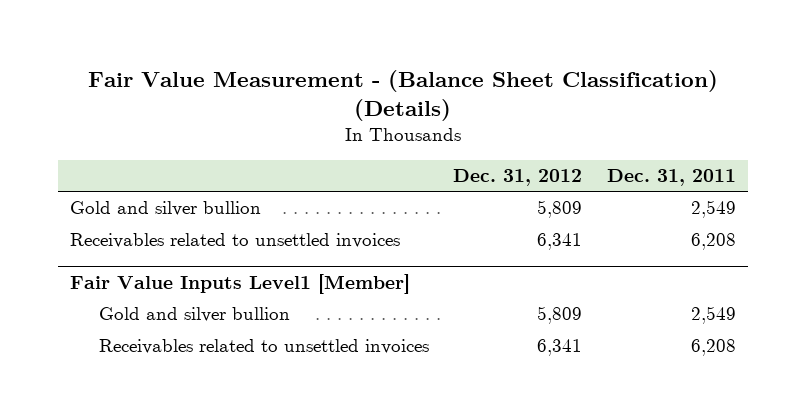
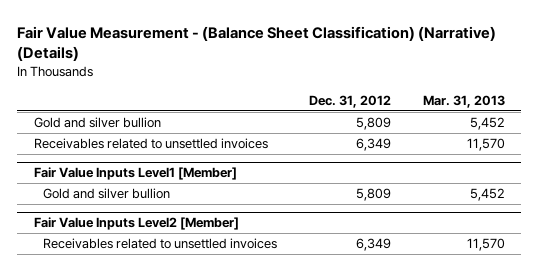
- Fair Value Measurement - (Balance Sheet Classification) (Details)
+ Fair Value Measurement - (Balance Sheet Classification) (Narrative) (Details)
- | Dec. 31, 2012 | Dec. 31, 2011
+ | Dec. 31, 2012 | Mar. 31, 2013
- Receivables related to unsettled invoices | 6,341 | 6,208
+ Receivables related to unsettled invoices | 6,349 | 11,570
@ Fair Value Inputs Level1 [Member]
- Receivables related to unsettled invoices | 6,341 | 6,208
+ Fair Value Inputs Level2 [Member]
+ Receivables related to unsettled invoices | 6,349 | 11,570

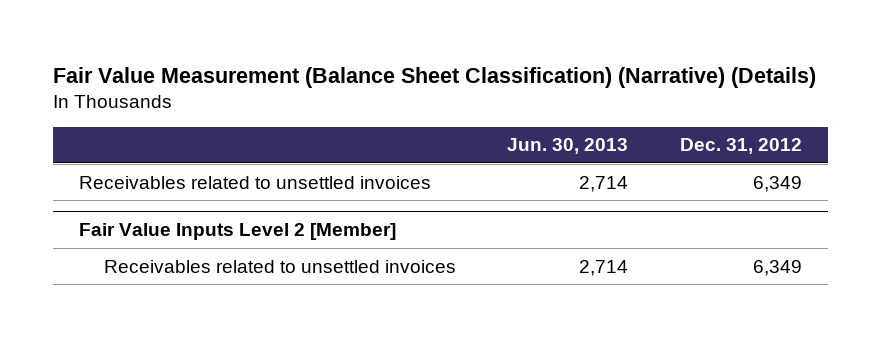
- Fair Value Measurement - (Balance Sheet Classification) (Narrative) (Details)
+ Fair Value Measurement (Balance Sheet Classification) (Narrative) (Details)
- | Dec. 31, 2012 | Mar. 31, 2013
+ | Jun. 30, 2013 | Dec. 31, 2012
- Gold and silver bullion | 5,809 | 5,452
- Fair Value Inputs Level1 [Member]
- Gold and silver bullion | 5,809 | 5,452
- Fair Value Inputs Level2 [Member]
+ Fair Value Inputs Level 2 [Member]

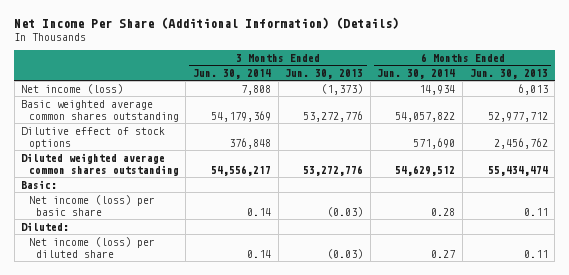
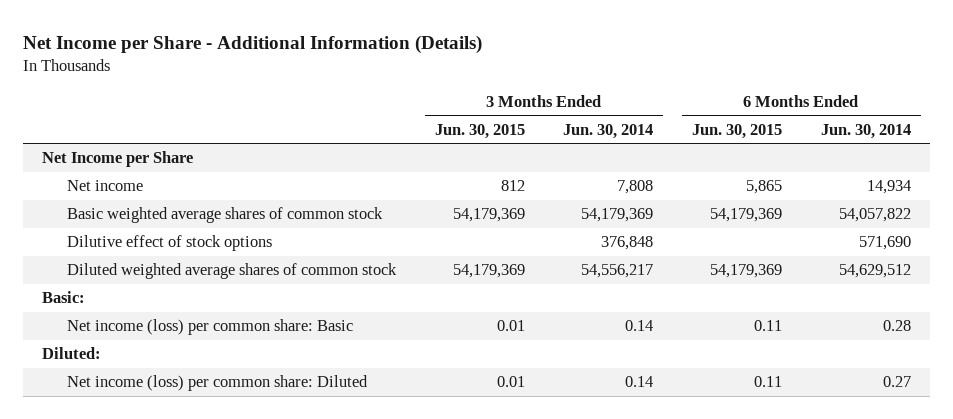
- Net Income Per Share (Additional Information) (Details)
+ Net Income per Share - Additional Information (Details)
- | 3 Months Ended Jun. 30, 2014 | 3 Months Ended Jun. 30, 2013 | 6 Months Ended Jun. 30, 2014 | 6 Months Ended Jun. 30, 2013
+ | 3 Months Ended Jun. 30, 2015 | 3 Months Ended Jun. 30, 2014 | 6 Months Ended Jun. 30, 2015 | 6 Months Ended Jun. 30, 2014
- Net income (loss) | 7,808 | (1,373) | 14,934 | 6,013
- Basic weighted average common shares outstanding | 54,179,369 | 53,272,776 | 54,057,822 | 52,977,712
+ Net Income per Share
+ Net income | 812 | 7,808 | 5,865 | 14,934
+ Basic weighted average shares of common stock | 54,179,369 | 54,179,369 | 54,179,369 | 54,057,822
- Diluted weighted average common shares outstanding | 54,556,217 | 53,272,776 | 54,629,512 | 55,434,474
+ Diluted weighted average shares of common stock | 54,179,369 | 54,556,217 | 54,179,369 | 54,629,512
- Net income (loss) per basic share | 0.14 | (0.03) | 0.28 | 0.11
+ Net income (loss) per common share: Basic | 0.01 | 0.14 | 0.11 | 0.28
- Net income (loss) per diluted share | 0.14 | (0.03) | 0.27 | 0.11
+ Net income (loss) per common share: Diluted | 0.01 | 0.14 | 0.11 | 0.27

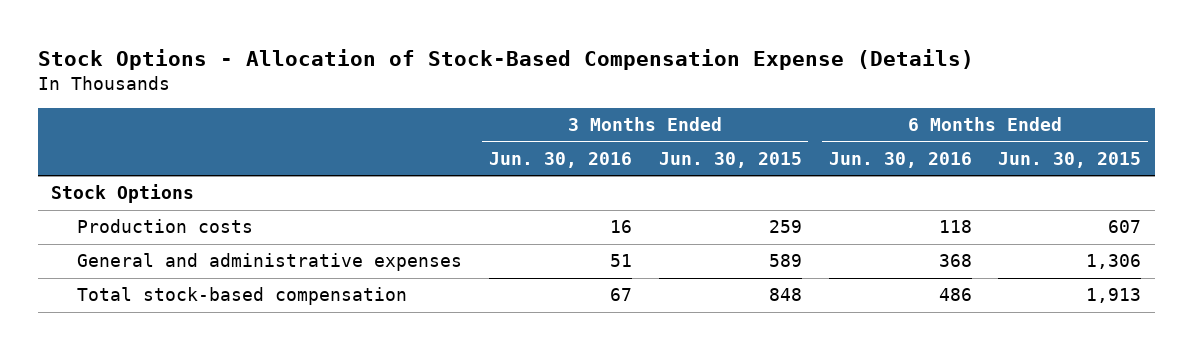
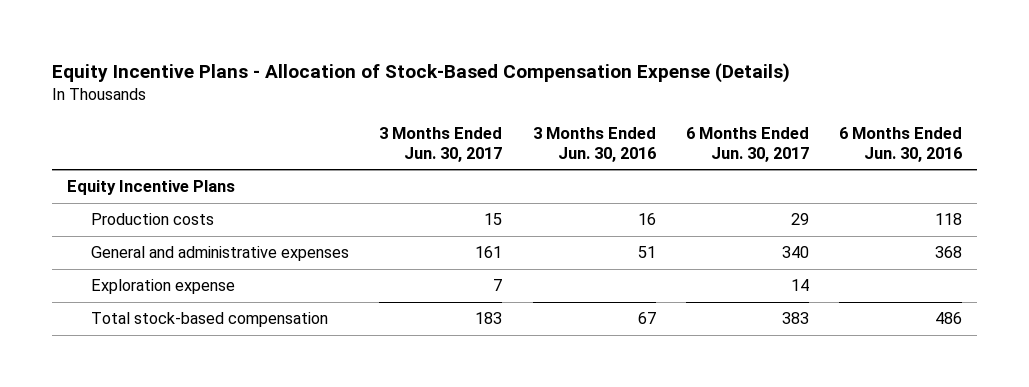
- Stock Options - Allocation of Stock-Based Compensation Expense (Details)
+ Equity Incentive Plans - Allocation of Stock-Based Compensation Expense (Details)
- | 3 Months Ended Jun. 30, 2016 | 3 Months Ended Jun. 30, 2015 | 6 Months Ended Jun. 30, 2016 | 6 Months Ended Jun. 30, 2015
+ | 3 Months Ended Jun. 30, 2017 | 3 Months Ended Jun. 30, 2016 | 6 Months Ended Jun. 30, 2017 | 6 Months Ended Jun. 30, 2016
- Stock Options
+ Equity Incentive Plans
+ Exploration expense | 7 | | 14 |

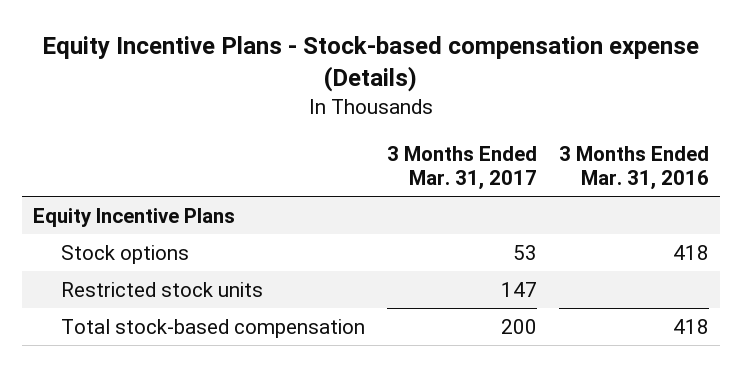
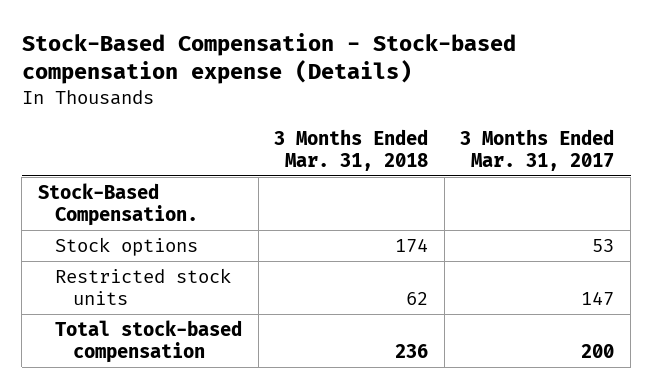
- Equity Incentive Plans - Stock-based compensation expense (Details)
+ Stock-Based Compensation - Stock-based compensation expense (Details)
- | 3 Months Ended Mar. 31, 2017 | 3 Months Ended Mar. 31, 2016
+ | 3 Months Ended Mar. 31, 2018 | 3 Months Ended Mar. 31, 2017
- Equity Incentive Plans
+ Stock-Based Compensation.

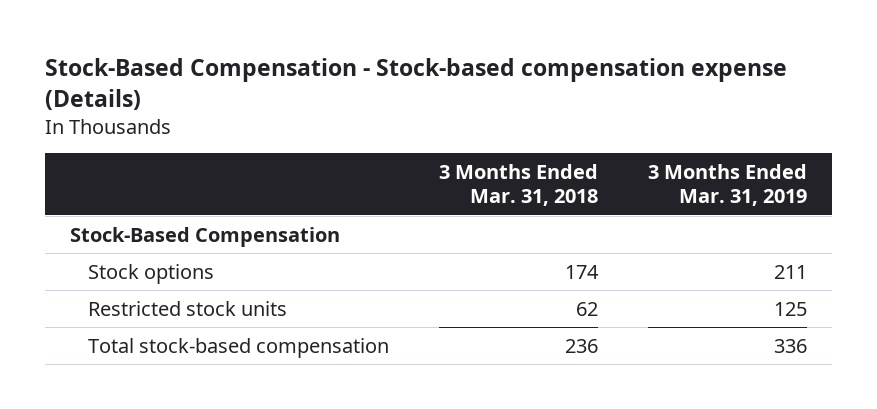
- | 3 Months Ended Mar. 31, 2018 | 3 Months Ended Mar. 31, 2017
+ | 3 Months Ended Mar. 31, 2018 | 3 Months Ended Mar. 31, 2019
- Stock-Based Compensation.
+ Stock-Based Compensation

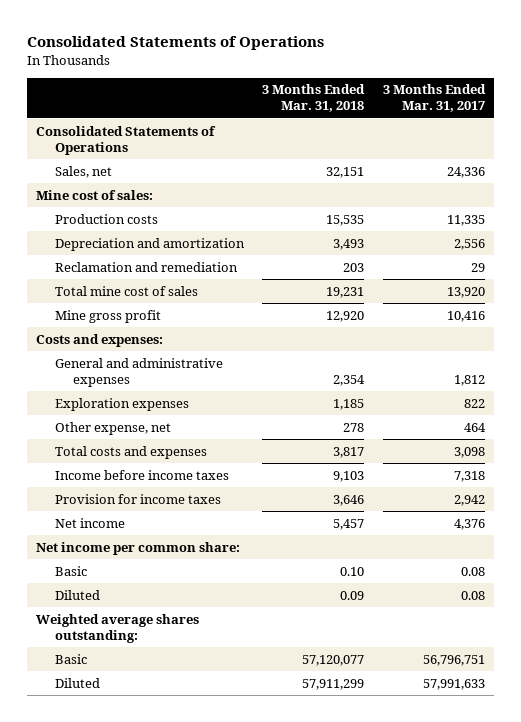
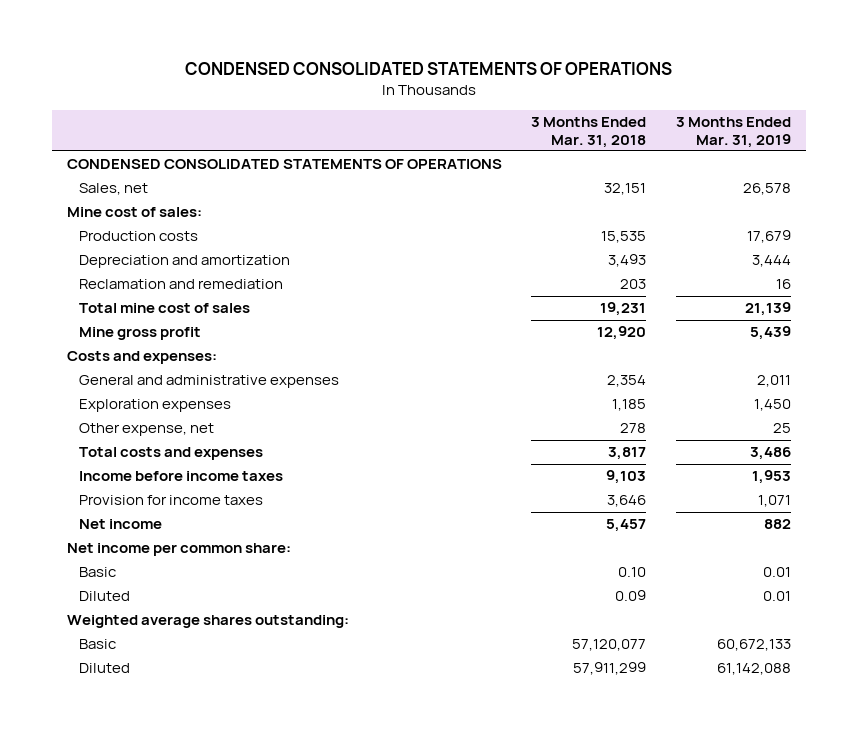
- Consolidated Statements of Operations
+ CONDENSED CONSOLIDATED STATEMENTS OF OPERATIONS
- | 3 Months Ended Mar. 31, 2018 | 3 Months Ended Mar. 31, 2017
+ | 3 Months Ended Mar. 31, 2018 | 3 Months Ended Mar. 31, 2019
- Consolidated Statements of Operations
+ CONDENSED CONSOLIDATED STATEMENTS OF OPERATIONS

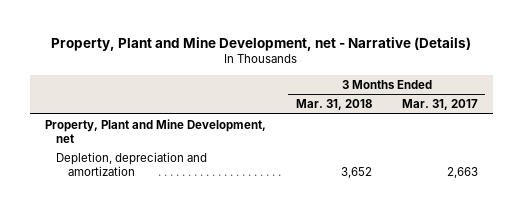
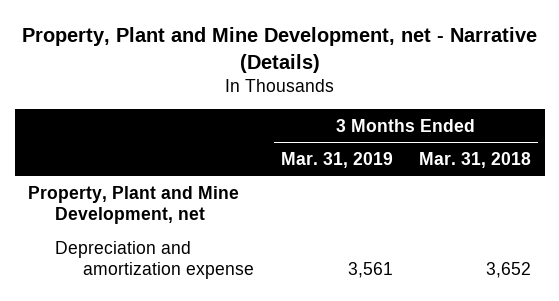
- | 3 Months Ended Mar. 31, 2018 | 3 Months Ended Mar. 31, 2017
+ | 3 Months Ended Mar. 31, 2019 | 3 Months Ended Mar. 31, 2018
- Depletion, depreciation and amortization | 3,652 | 2,663
+ Depreciation and amortization expense | 3,561 | 3,652

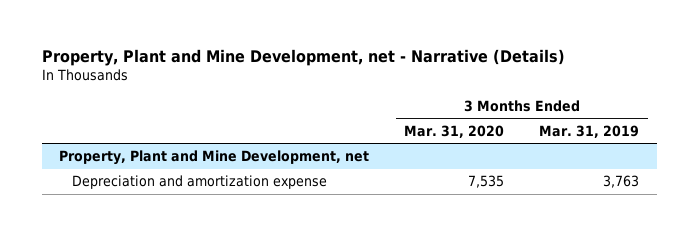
- | 3 Months Ended Mar. 31, 2019 | 3 Months Ended Mar. 31, 2018
+ | 3 Months Ended Mar. 31, 2020 | 3 Months Ended Mar. 31, 2019
- Depreciation and amortization expense | 3,561 | 3,652
+ Depreciation and amortization expense | 7,535 | 3,763

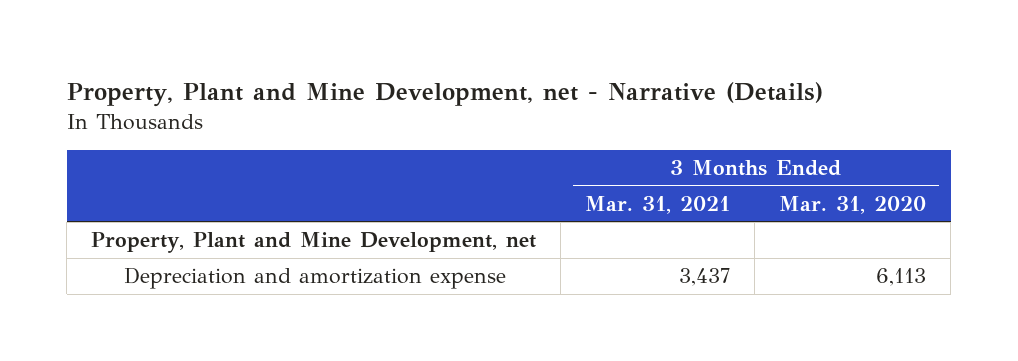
- | 3 Months Ended Mar. 31, 2020 | 3 Months Ended Mar. 31, 2019
+ | 3 Months Ended Mar. 31, 2021 | 3 Months Ended Mar. 31, 2020
- Depreciation and amortization expense | 7,535 | 3,763
+ Depreciation and amortization expense | 3,437 | 6,113

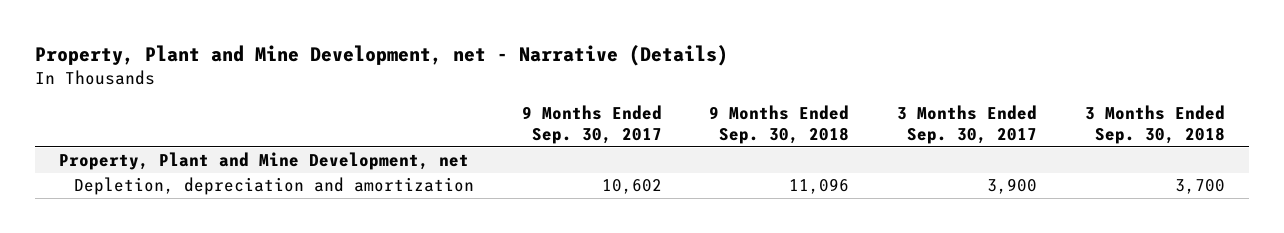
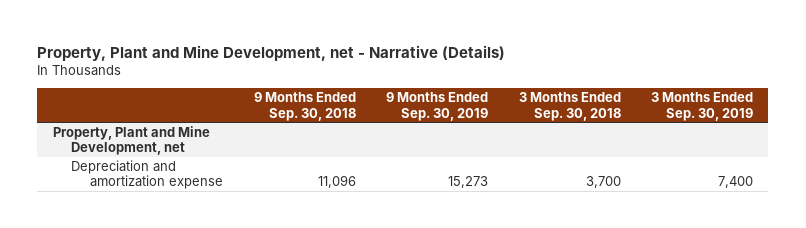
- | 9 Months Ended Sep. 30, 2017 | 9 Months Ended Sep. 30, 2018 | 3 Months Ended Sep. 30, 2017 | 3 Months Ended Sep. 30, 2018
+ | 9 Months Ended Sep. 30, 2018 | 9 Months Ended Sep. 30, 2019 | 3 Months Ended Sep. 30, 2018 | 3 Months Ended Sep. 30, 2019
- Depletion, depreciation and amortization | 10,602 | 11,096 | 3,900 | 3,700
+ Depreciation and amortization expense | 11,096 | 15,273 | 3,700 | 7,400

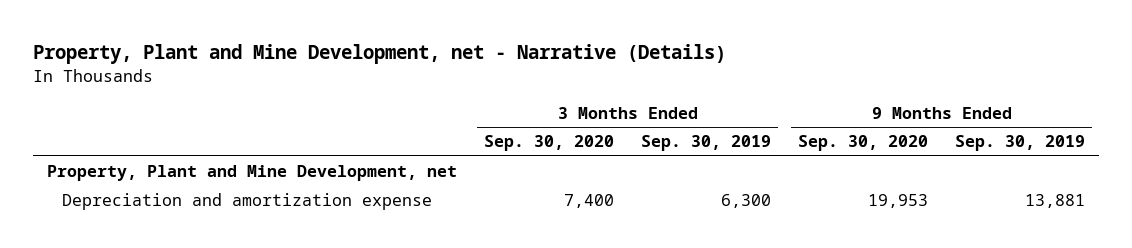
- | 9 Months Ended Sep. 30, 2018 | 9 Months Ended Sep. 30, 2019 | 3 Months Ended Sep. 30, 2018 | 3 Months Ended Sep. 30, 2019
+ | 3 Months Ended Sep. 30, 2020 | 3 Months Ended Sep. 30, 2019 | 9 Months Ended Sep. 30, 2020 | 9 Months Ended Sep. 30, 2019
- Depreciation and amortization expense | 11,096 | 15,273 | 3,700 | 7,400
+ Depreciation and amortization expense | 7,400 | 6,300 | 19,953 | 13,881

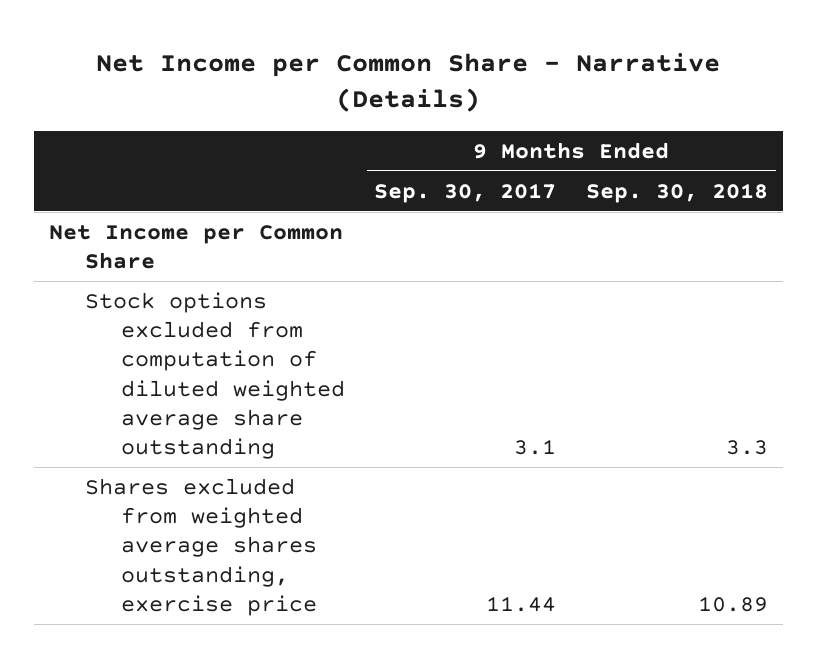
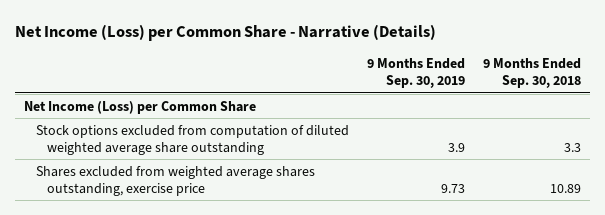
- Net Income per Common Share - Narrative (Details)
+ Net Income (Loss) per Common Share - Narrative (Details)
- | 9 Months Ended Sep. 30, 2017 | 9 Months Ended Sep. 30, 2018
+ | 9 Months Ended Sep. 30, 2019 | 9 Months Ended Sep. 30, 2018
- Net Income per Common Share
+ Net Income (Loss) per Common Share

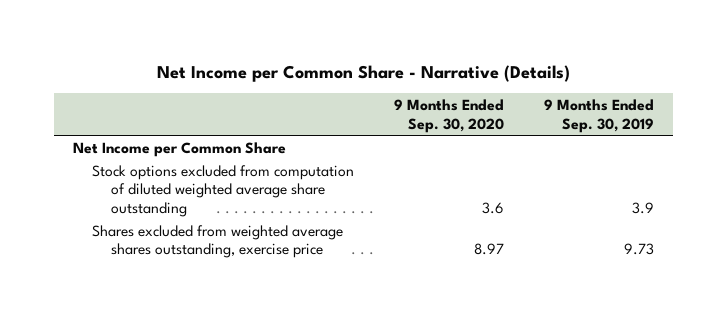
- Net Income (Loss) per Common Share - Narrative (Details)
+ Net Income per Common Share - Narrative (Details)
- | 9 Months Ended Sep. 30, 2019 | 9 Months Ended Sep. 30, 2018
+ | 9 Months Ended Sep. 30, 2020 | 9 Months Ended Sep. 30, 2019
- Net Income (Loss) per Common Share
+ Net Income per Common Share

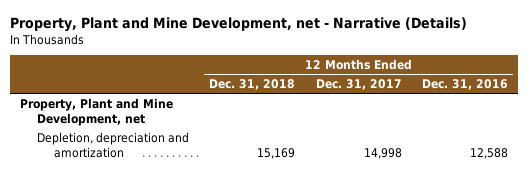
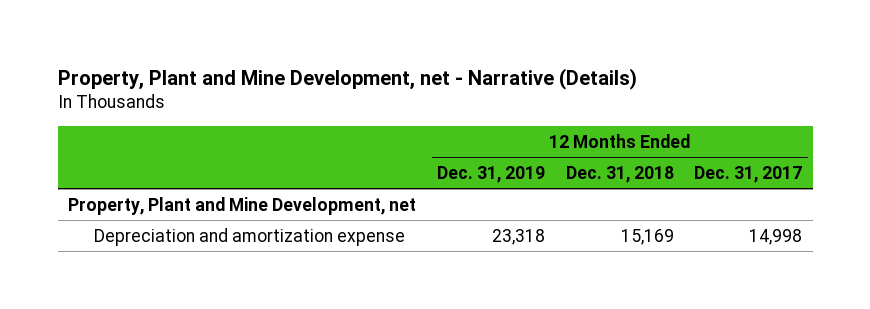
- | 12 Months Ended Dec. 31, 2018 | 12 Months Ended Dec. 31, 2017 | 12 Months Ended Dec. 31, 2016
+ | 12 Months Ended Dec. 31, 2019 | 12 Months Ended Dec. 31, 2018 | 12 Months Ended Dec. 31, 2017
- Depletion, depreciation and amortization | 15,169 | 14,998 | 12,588
+ Depreciation and amortization expense | 23,318 | 15,169 | 14,998

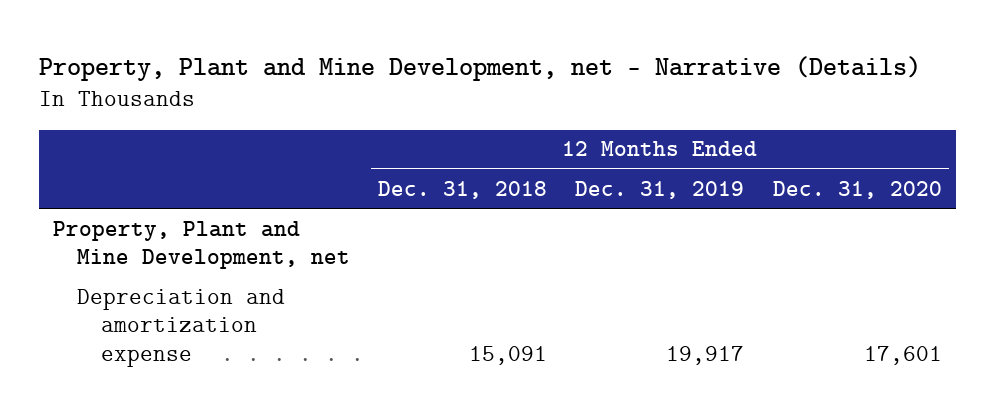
- | 12 Months Ended Dec. 31, 2019 | 12 Months Ended Dec. 31, 2018 | 12 Months Ended Dec. 31, 2017
+ | 12 Months Ended Dec. 31, 2018 | 12 Months Ended Dec. 31, 2019 | 12 Months Ended Dec. 31, 2020
- Depreciation and amortization expense | 23,318 | 15,169 | 14,998
+ Depreciation and amortization expense | 15,091 | 19,917 | 17,601

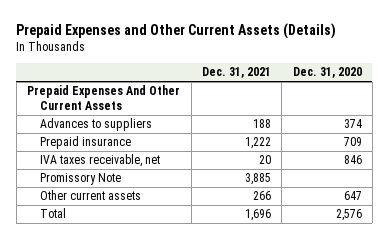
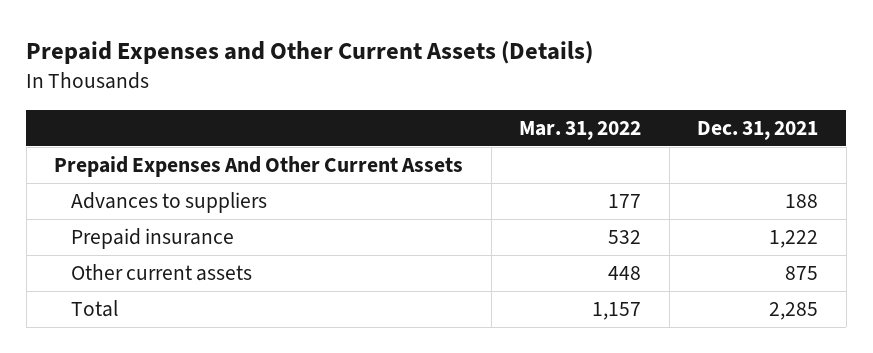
- | Dec. 31, 2021 | Dec. 31, 2020
+ | Mar. 31, 2022 | Dec. 31, 2021
- IVA taxes receivable, net | 20 | 846
- Promissory Note | 3,885 |
- Other current assets | 266 | 647
- Total | 1,696 | 2,576
+ Other current assets | 448 | 875
+ Total | 1,157 | 2,285

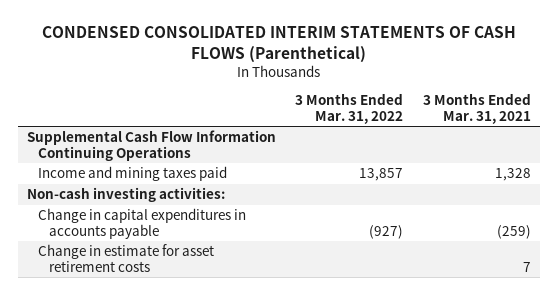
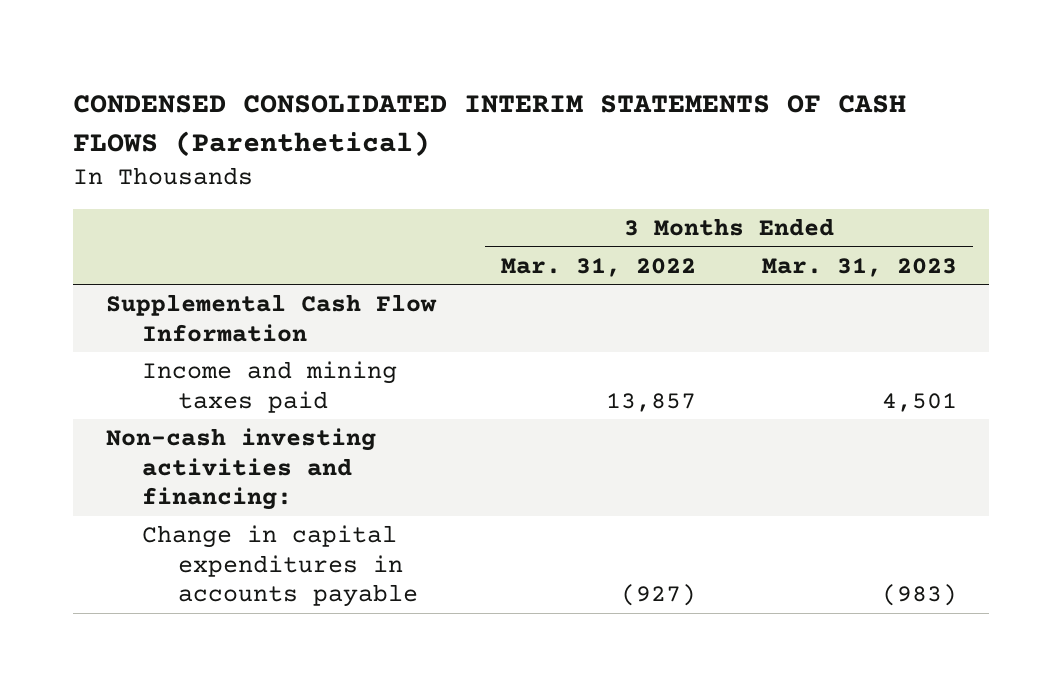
- | 3 Months Ended Mar. 31, 2022 | 3 Months Ended Mar. 31, 2021
+ | 3 Months Ended Mar. 31, 2022 | 3 Months Ended Mar. 31, 2023
- Supplemental Cash Flow Information Continuing Operations
+ Supplemental Cash Flow Information
- Non-cash investing activities:
+ Non-cash investing activities and financing:
- Change in estimate for asset retirement costs | | 7

